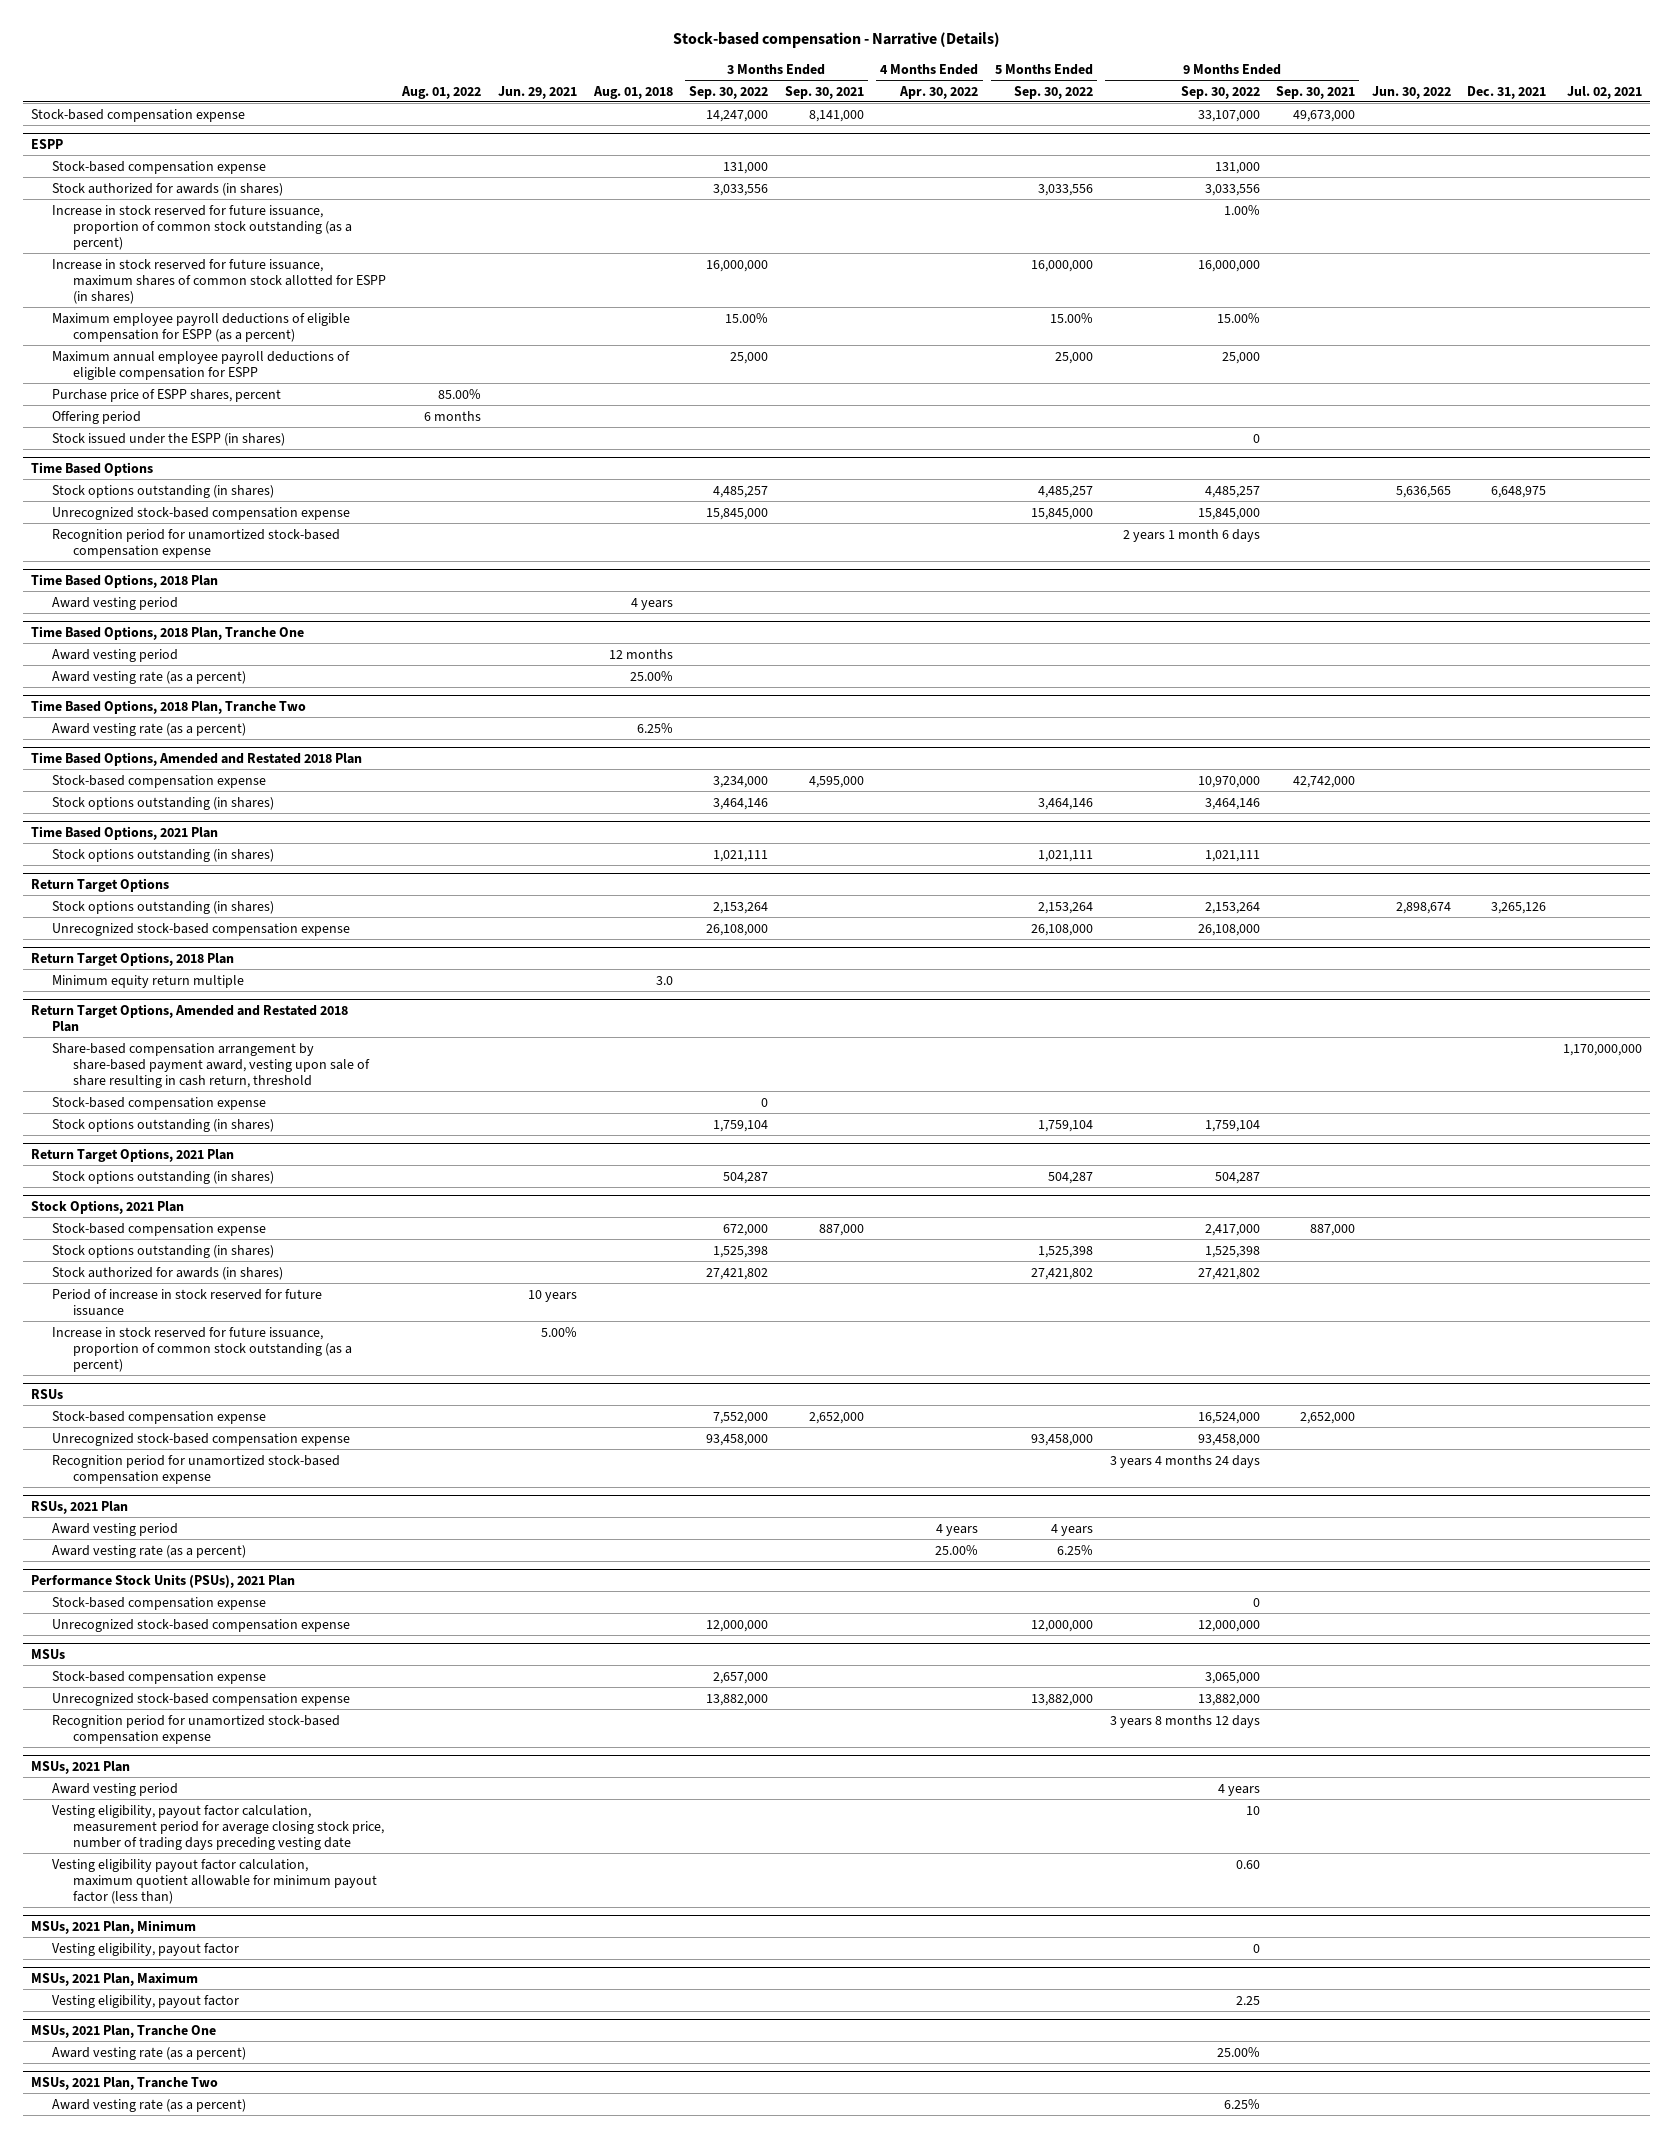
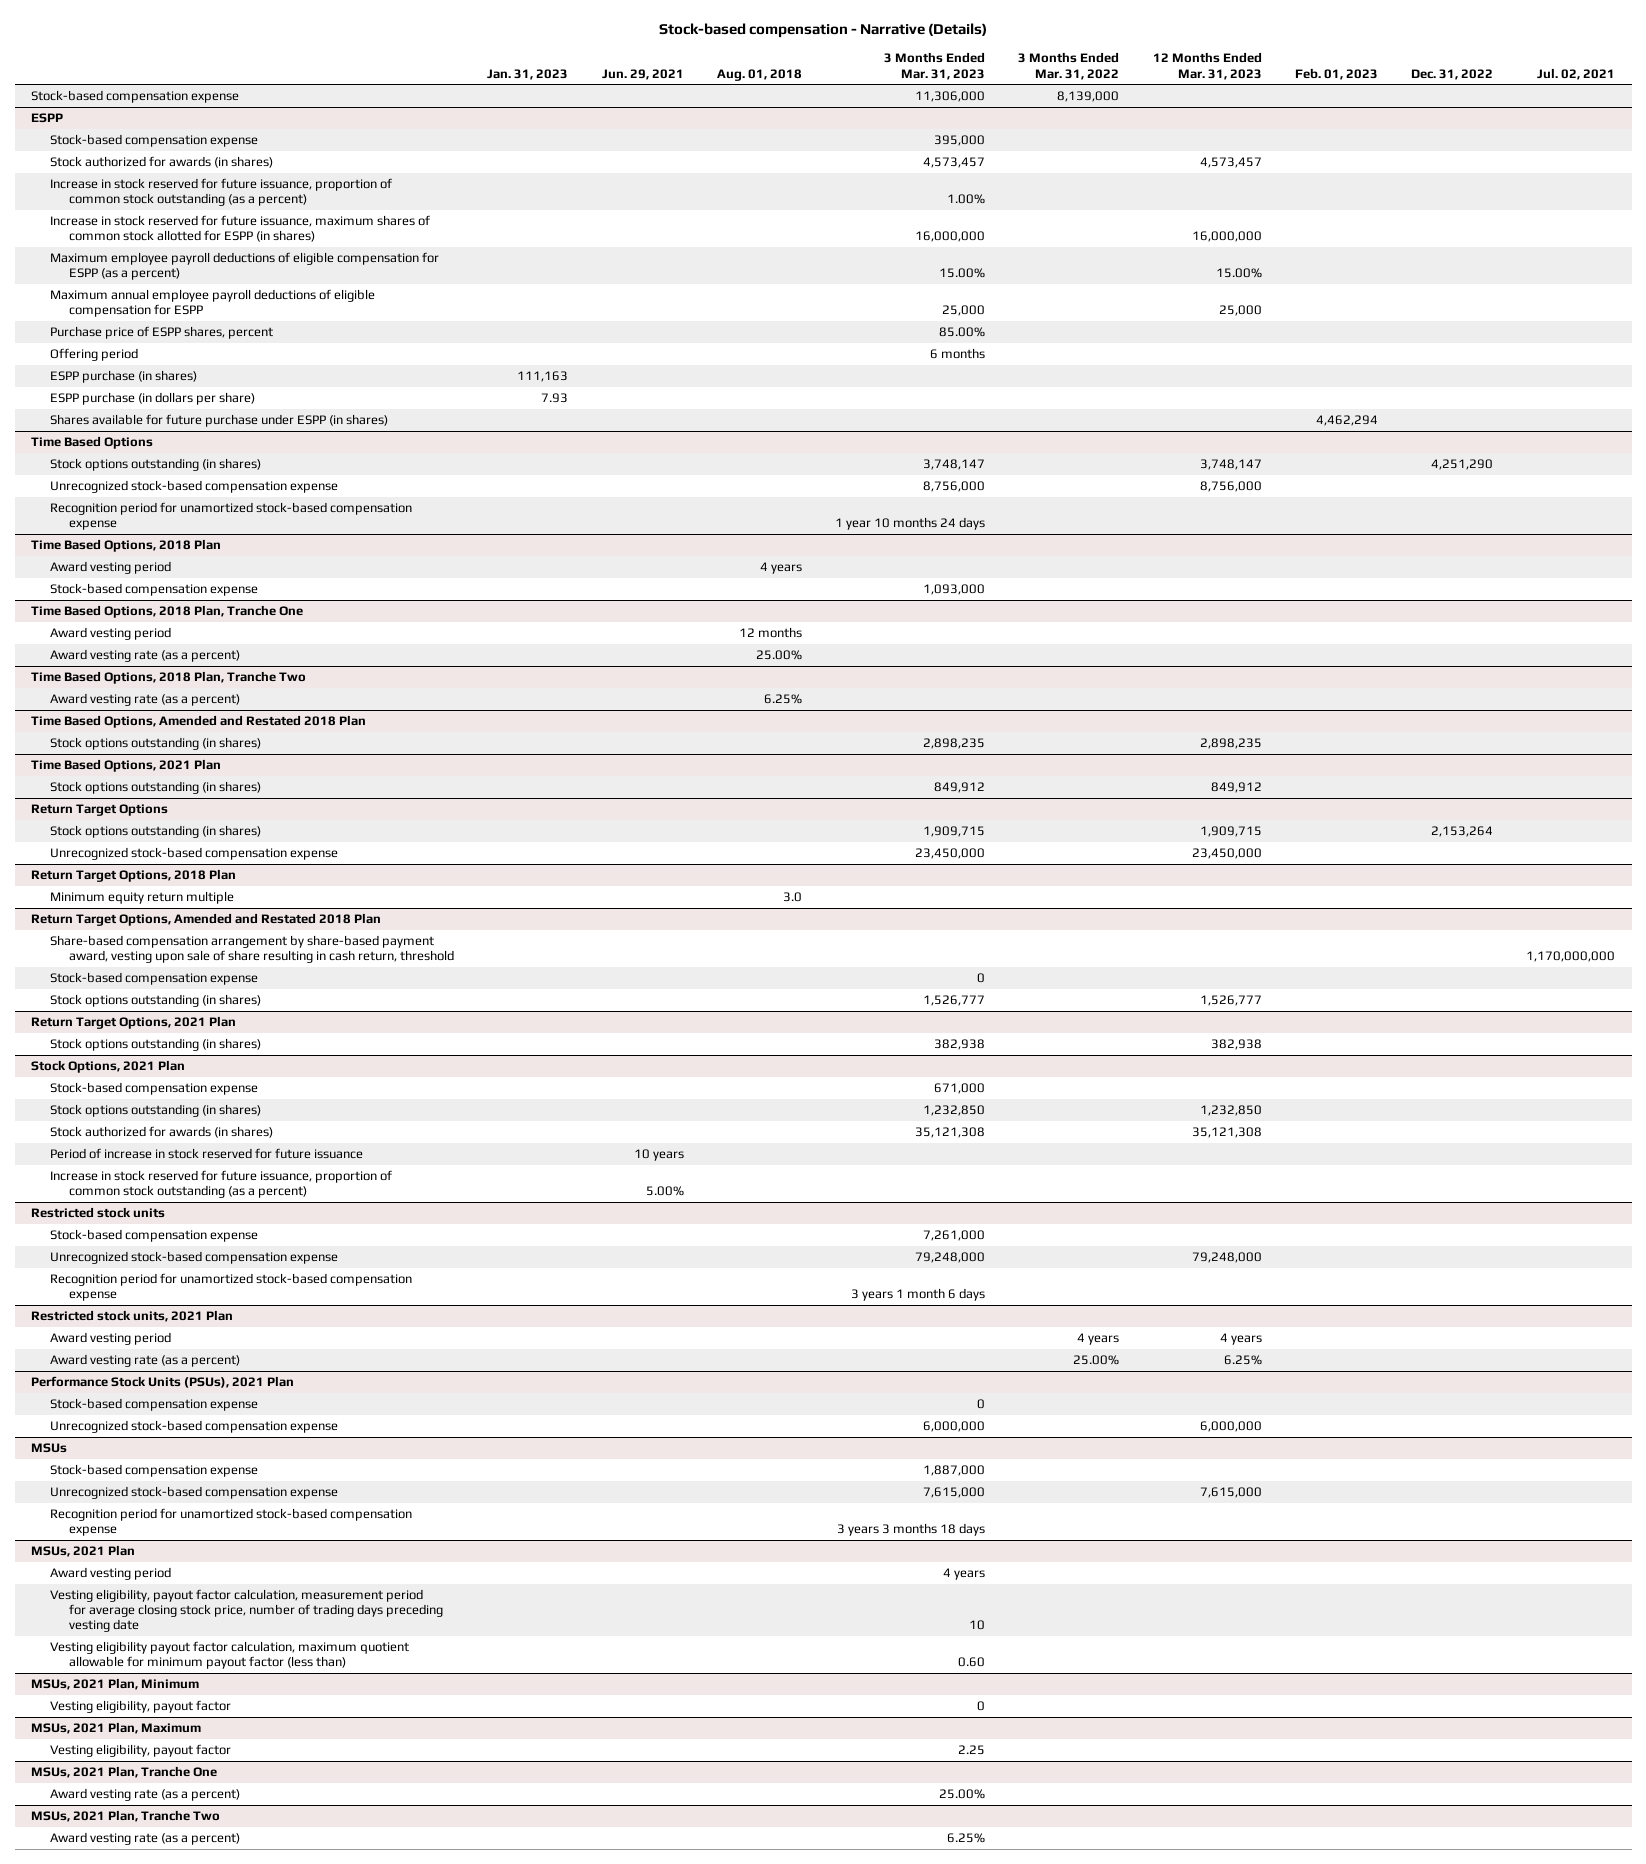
- | Aug. 01, 2022 | Jun. 29, 2021 | Aug. 01, 2018 | 3 Months Ended Sep. 30, 2022 | 3 Months Ended Sep. 30, 2021 | 4 Months Ended Apr. 30, 2022 | 5 Months Ended Sep. 30, 2022 | 9 Months Ended Sep. 30, 2022 | 9 Months Ended Sep. 30, 2021 | Jun. 30, 2022 | Dec. 31, 2021 | Jul. 02, 2021
+ | Jan. 31, 2023 | Jun. 29, 2021 | Aug. 01, 2018 | 3 Months Ended Mar. 31, 2023 | 3 Months Ended Mar. 31, 2022 | 12 Months Ended Mar. 31, 2023 | Feb. 01, 2023 | Dec. 31, 2022 | Jul. 02, 2021
@ ESPP
- Stock issued under the ESPP (in shares) | | | | | | | | 0 | | | |
+ ESPP purchase (in shares) | 111,163 | | | | | | | |
+ ESPP purchase (in dollars per share) | 7.93 | | | | | | | |
+ Shares available for future purchase under ESPP (in shares) | | | | | | | 4,462,294 | |
@ Time Based Options, 2018 Plan
+ Stock-based compensation expense | | | | 1,093,000 | | | | |
@ Time Based Options, Amended and Restated 2018 Plan
- Stock-based compensation expense | | | | 3,234,000 | 4,595,000 | | | 10,970,000 | 42,742,000 | | |
- RSUs
+ Restricted stock units
- RSUs, 2021 Plan
- Award vesting period | | | | | | 4 years | 4 years | | | | |
- Award vesting rate (as a percent) | | | | | | 25.00% | 6.25% | | | | |
+ Restricted stock units, 2021 Plan
+ Award vesting period | | | | | 4 years | 4 years | | |
+ Award vesting rate (as a percent) | | | | | 25.00% | 6.25% | | |

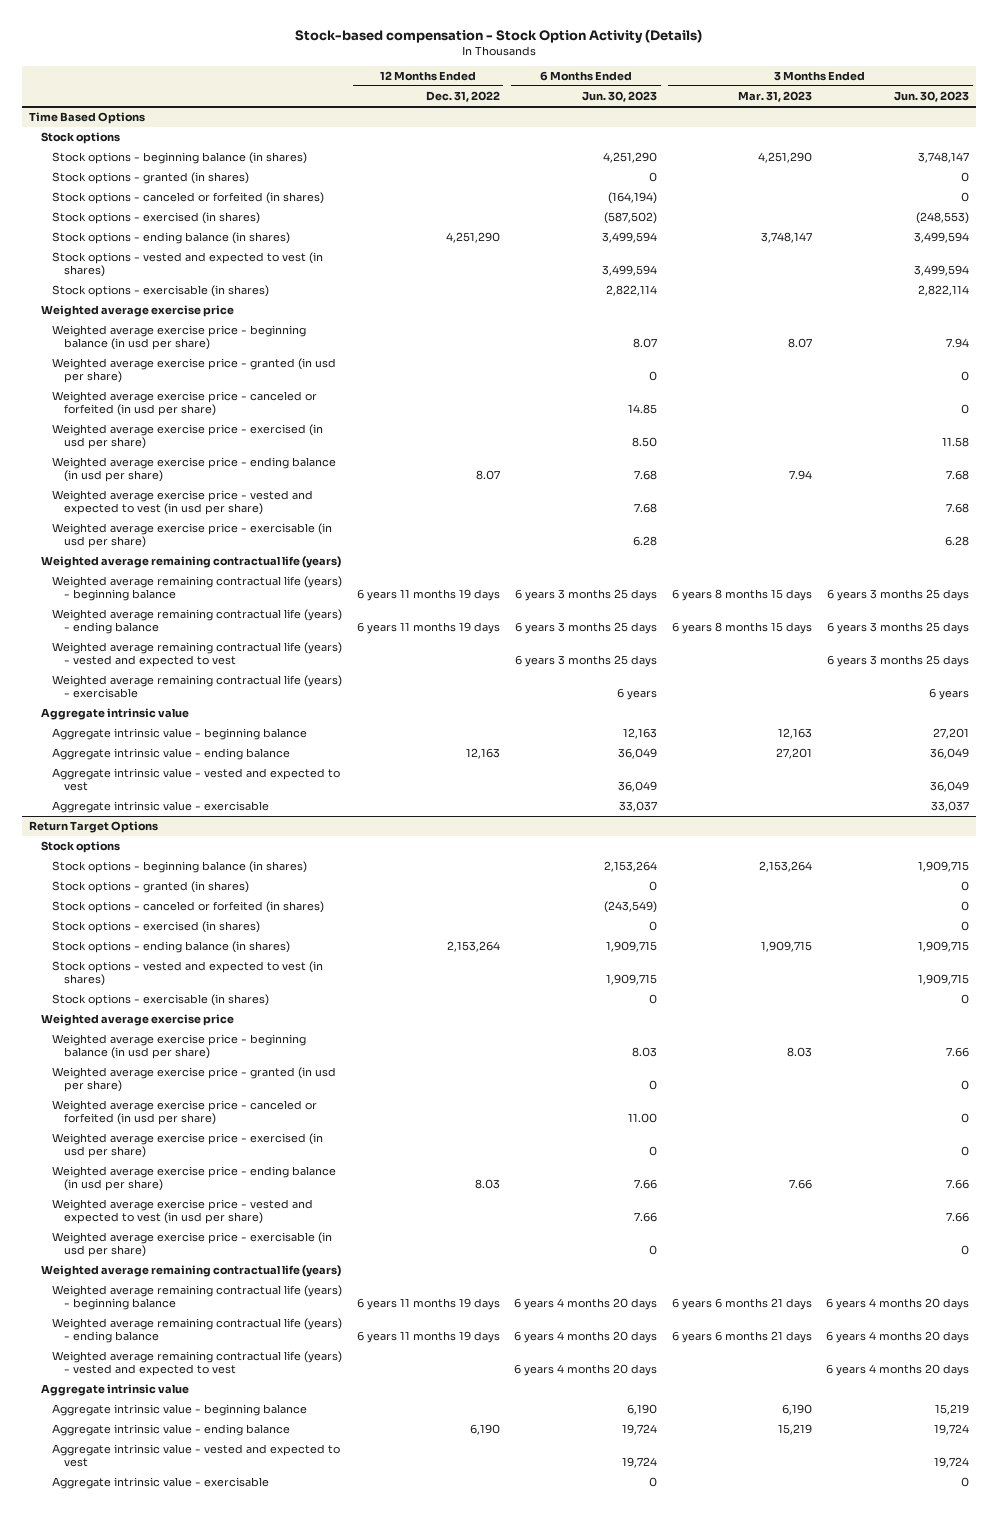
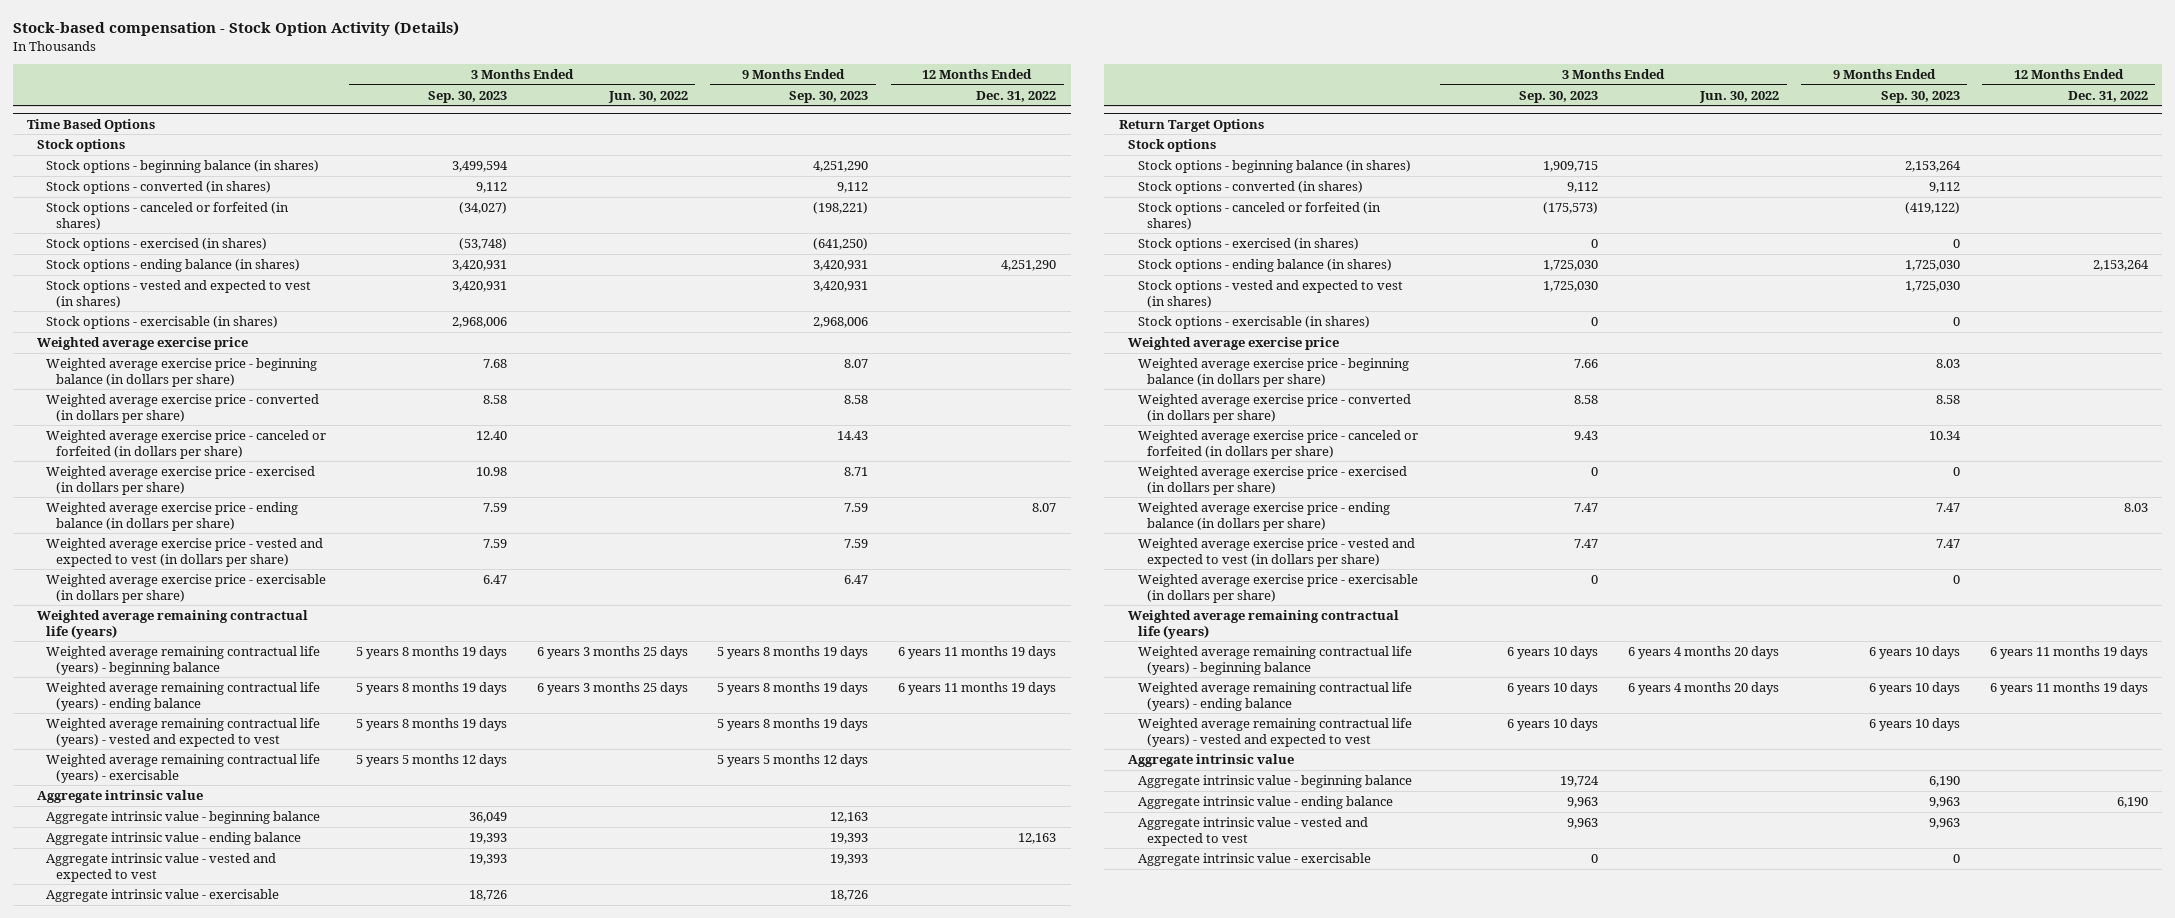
- | 12 Months Ended Dec. 31, 2022 | 6 Months Ended Jun. 30, 2023 | 3 Months Ended Mar. 31, 2023 | 3 Months Ended Jun. 30, 2023
+ | 3 Months Ended Sep. 30, 2023 | 3 Months Ended Jun. 30, 2022 | 9 Months Ended Sep. 30, 2023 | 12 Months Ended Dec. 31, 2022
@ Time Based Options
- Stock options - granted (in shares) | | 0 | | 0
+ Stock options - converted (in shares) | 9,112 | | 9,112 |
- Weighted average exercise price - beginning balance (in usd per share) | | 8.07 | 8.07 | 7.94
- Weighted average exercise price - granted (in usd per share) | | 0 | | 0
- Weighted average exercise price - canceled or forfeited (in usd per share) | | 14.85 | | 0
- Weighted average exercise price - exercised (in usd per share) | | 8.50 | | 11.58
- Weighted average exercise price - ending balance (in usd per share) | 8.07 | 7.68 | 7.94 | 7.68
- Weighted average exercise price - vested and expected to vest (in usd per share) | | 7.68 | | 7.68
- Weighted average exercise price - exercisable (in usd per share) | | 6.28 | | 6.28
+ Weighted average exercise price - beginning balance (in dollars per share) | 7.68 | | 8.07 |
+ Weighted average exercise price - converted (in dollars per share) | 8.58 | | 8.58 |
+ Weighted average exercise price - canceled or forfeited (in dollars per share) | 12.40 | | 14.43 |
+ Weighted average exercise price - exercised (in dollars per share) | 10.98 | | 8.71 |
+ Weighted average exercise price - ending balance (in dollars per share) | 7.59 | | 7.59 | 8.07
+ Weighted average exercise price - vested and expected to vest (in dollars per share) | 7.59 | | 7.59 |
+ Weighted average exercise price - exercisable (in dollars per share) | 6.47 | | 6.47 |
@ Return Target Options
- Stock options - granted (in shares) | | 0 | | 0
+ Stock options - converted (in shares) | 9,112 | | 9,112 |
- Weighted average exercise price - beginning balance (in usd per share) | | 8.03 | 8.03 | 7.66
- Weighted average exercise price - granted (in usd per share) | | 0 | | 0
- Weighted average exercise price - canceled or forfeited (in usd per share) | | 11.00 | | 0
- Weighted average exercise price - exercised (in usd per share) | | 0 | | 0
- Weighted average exercise price - ending balance (in usd per share) | 8.03 | 7.66 | 7.66 | 7.66
- Weighted average exercise price - vested and expected to vest (in usd per share) | | 7.66 | | 7.66
- Weighted average exercise price - exercisable (in usd per share) | | 0 | | 0
+ Weighted average exercise price - beginning balance (in dollars per share) | 7.66 | | 8.03 |
+ Weighted average exercise price - converted (in dollars per share) | 8.58 | | 8.58 |
+ Weighted average exercise price - canceled or forfeited (in dollars per share) | 9.43 | | 10.34 |
+ Weighted average exercise price - exercised (in dollars per share) | 0 | | 0 |
+ Weighted average exercise price - ending balance (in dollars per share) | 7.47 | | 7.47 | 8.03
+ Weighted average exercise price - vested and expected to vest (in dollars per share) | 7.47 | | 7.47 |
+ Weighted average exercise price - exercisable (in dollars per share) | 0 | | 0 |

